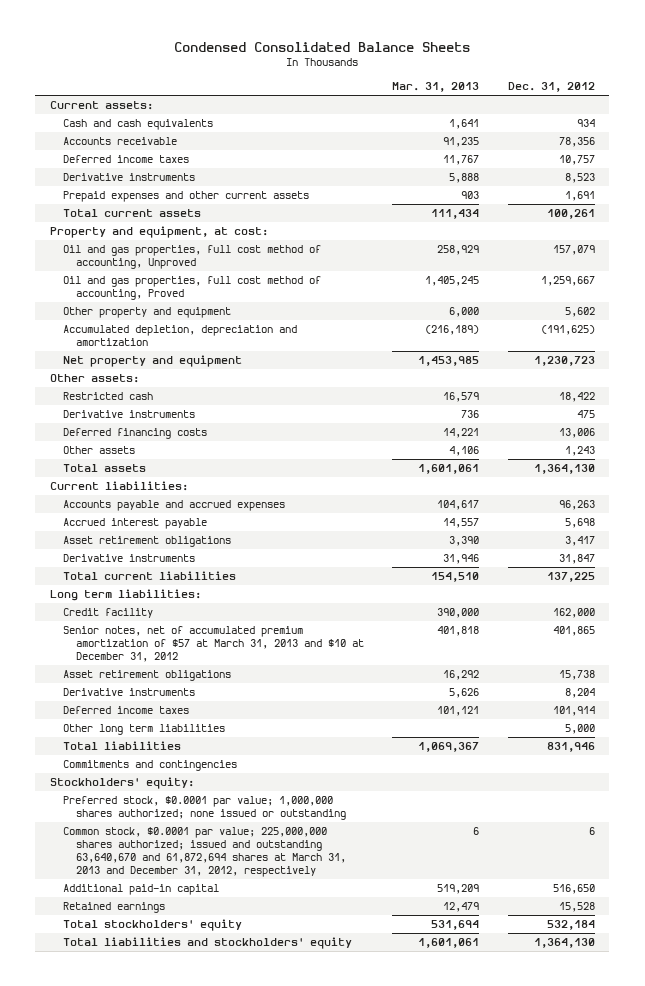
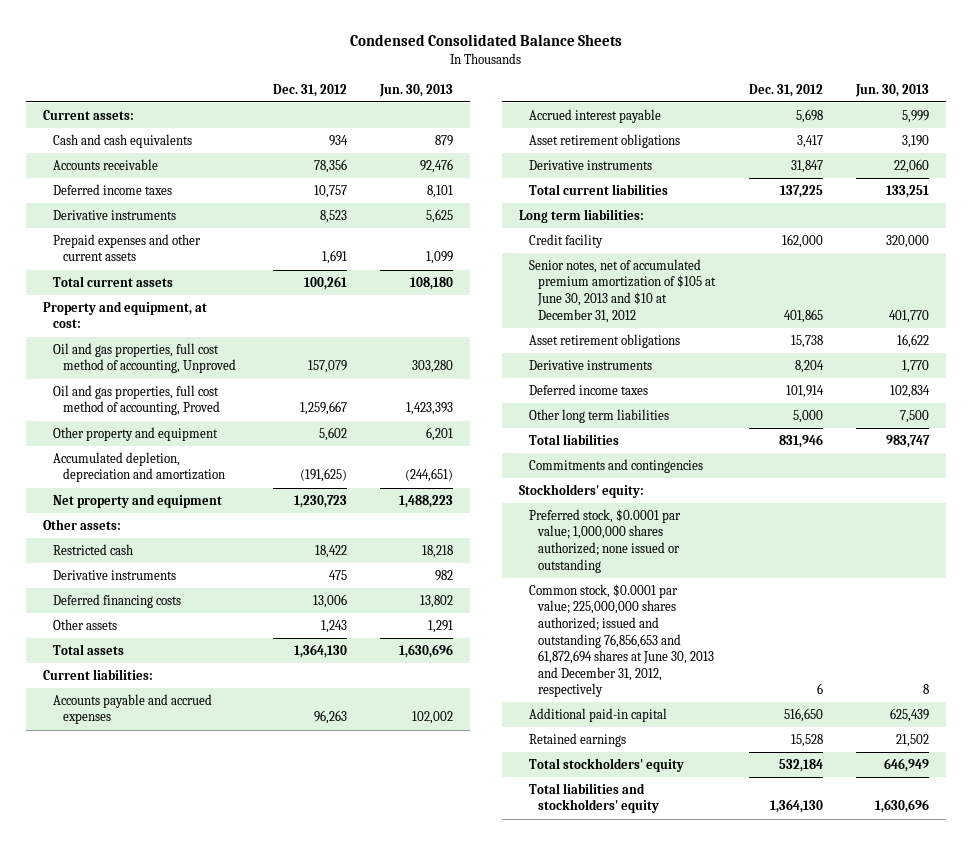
- | Mar. 31, 2013 | Dec. 31, 2012
+ | Dec. 31, 2012 | Jun. 30, 2013
- Senior notes, net of accumulated premium amortization of $57 at March 31, 2013 and $10 at December 31, 2012 | 401,818 | 401,865
+ Senior notes, net of accumulated premium amortization of $105 at June 30, 2013 and $10 at December 31, 2012 | 401,865 | 401,770
- Common stock, $0.0001 par value; 225,000,000 shares authorized; issued and outstanding 63,640,670 and 61,872,694 shares at March 31, 2013 and December 31, 2012, respectively | 6 | 6
+ Common stock, $0.0001 par value; 225,000,000 shares authorized; issued and outstanding 76,856,653 and 61,872,694 shares at June 30, 2013 and December 31, 2012, respectively | 6 | 8

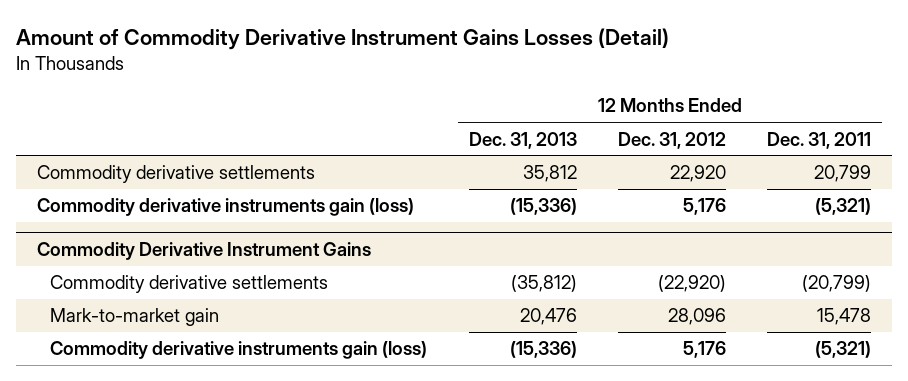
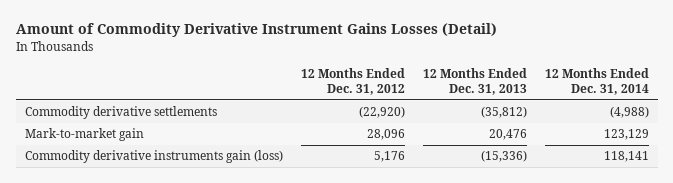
- | 12 Months Ended Dec. 31, 2013 | 12 Months Ended Dec. 31, 2012 | 12 Months Ended Dec. 31, 2011
+ | 12 Months Ended Dec. 31, 2012 | 12 Months Ended Dec. 31, 2013 | 12 Months Ended Dec. 31, 2014
- Commodity derivative settlements | 35,812 | 22,920 | 20,799
- Commodity derivative instruments gain (loss) | (15,336) | 5,176 | (5,321)
- Commodity Derivative Instrument Gains

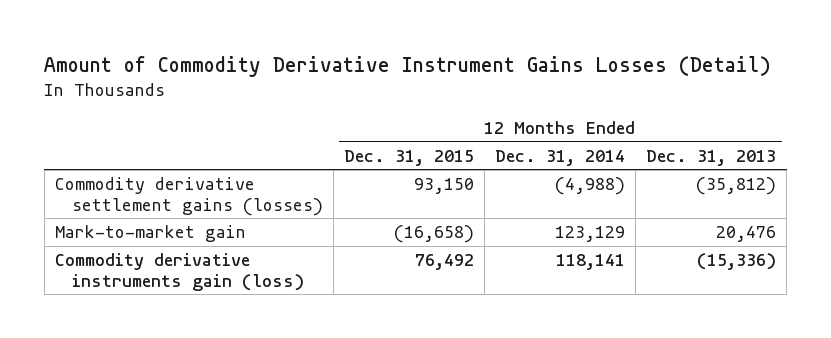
- | 12 Months Ended Dec. 31, 2012 | 12 Months Ended Dec. 31, 2013 | 12 Months Ended Dec. 31, 2014
+ | 12 Months Ended Dec. 31, 2015 | 12 Months Ended Dec. 31, 2014 | 12 Months Ended Dec. 31, 2013
- Commodity derivative settlements | (22,920) | (35,812) | (4,988)
+ Commodity derivative settlement gains (losses) | 93,150 | (4,988) | (35,812)

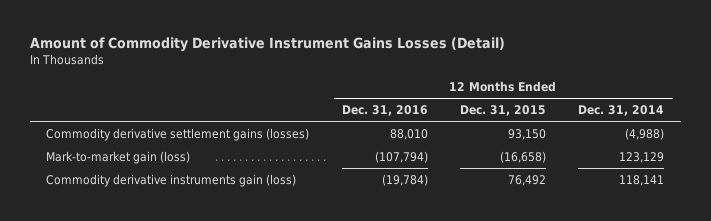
- | 12 Months Ended Dec. 31, 2015 | 12 Months Ended Dec. 31, 2014 | 12 Months Ended Dec. 31, 2013
+ | 12 Months Ended Dec. 31, 2016 | 12 Months Ended Dec. 31, 2015 | 12 Months Ended Dec. 31, 2014
- Mark-to-market gain | (16,658) | 123,129 | 20,476
+ Mark-to-market gain (loss) | (107,794) | (16,658) | 123,129

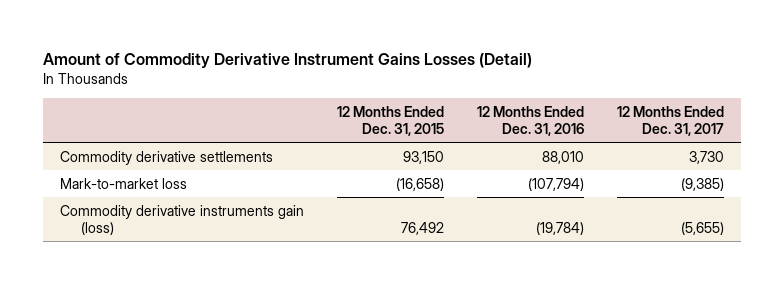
- | 12 Months Ended Dec. 31, 2016 | 12 Months Ended Dec. 31, 2015 | 12 Months Ended Dec. 31, 2014
+ | 12 Months Ended Dec. 31, 2015 | 12 Months Ended Dec. 31, 2016 | 12 Months Ended Dec. 31, 2017
- Commodity derivative settlement gains (losses) | 88,010 | 93,150 | (4,988)
- Mark-to-market gain (loss) | (107,794) | (16,658) | 123,129
+ Commodity derivative settlements | 93,150 | 88,010 | 3,730
+ Mark-to-market loss | (16,658) | (107,794) | (9,385)

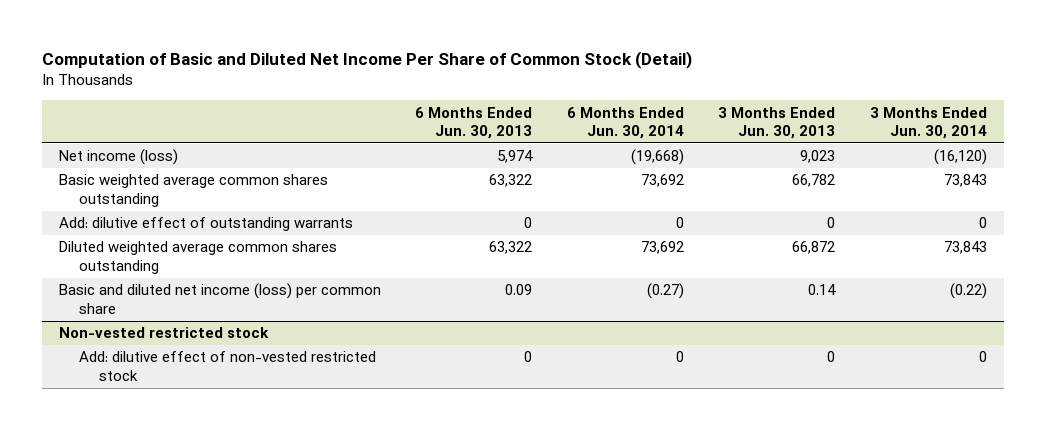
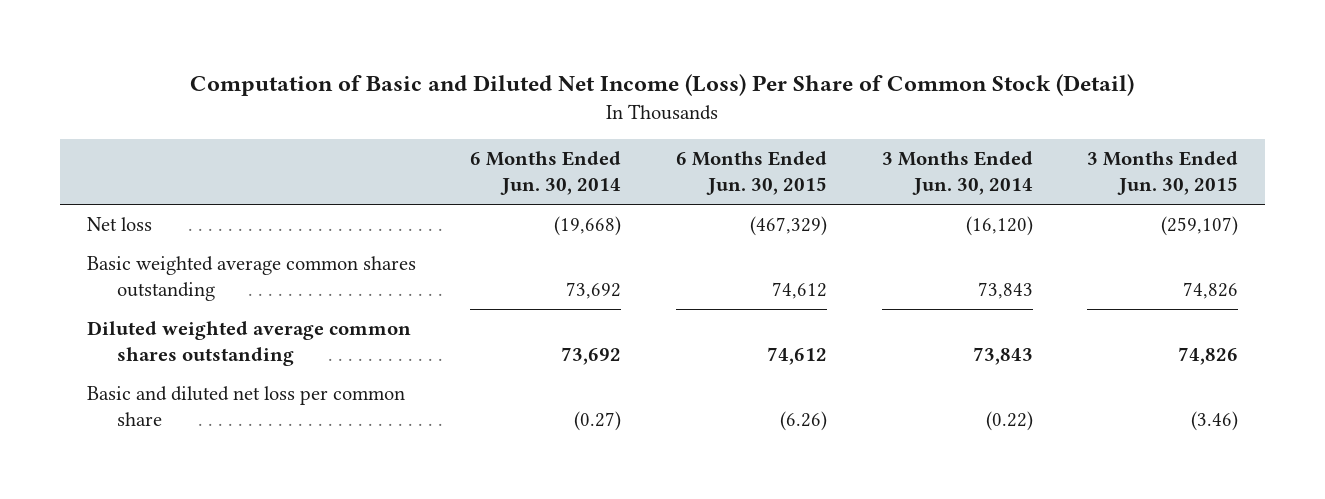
- Computation of Basic and Diluted Net Income Per Share of Common Stock (Detail)
+ Computation of Basic and Diluted Net Income (Loss) Per Share of Common Stock (Detail)
- | 6 Months Ended Jun. 30, 2013 | 6 Months Ended Jun. 30, 2014 | 3 Months Ended Jun. 30, 2013 | 3 Months Ended Jun. 30, 2014
+ | 6 Months Ended Jun. 30, 2014 | 6 Months Ended Jun. 30, 2015 | 3 Months Ended Jun. 30, 2014 | 3 Months Ended Jun. 30, 2015
- Net income (loss) | 5,974 | (19,668) | 9,023 | (16,120)
+ Net loss | (19,668) | (467,329) | (16,120) | (259,107)
- Add: dilutive effect of outstanding warrants | 0 | 0 | 0 | 0
- Basic and diluted net income (loss) per common share | 0.09 | (0.27) | 0.14 | (0.22)
- Non-vested restricted stock
- Add: dilutive effect of non-vested restricted stock | 0 | 0 | 0 | 0
+ Basic and diluted net loss per common share | (0.27) | (6.26) | (0.22) | (3.46)

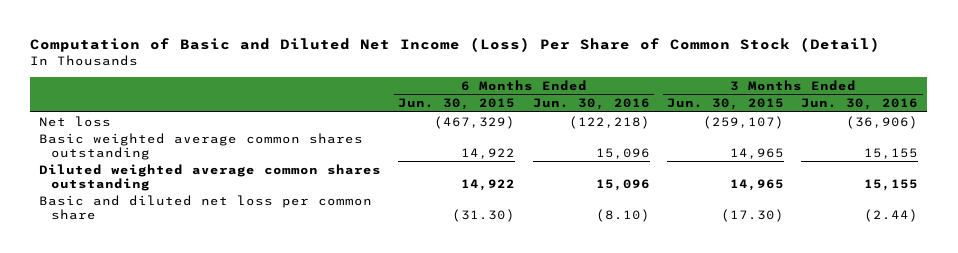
- | 6 Months Ended Jun. 30, 2014 | 6 Months Ended Jun. 30, 2015 | 3 Months Ended Jun. 30, 2014 | 3 Months Ended Jun. 30, 2015
+ | 6 Months Ended Jun. 30, 2015 | 6 Months Ended Jun. 30, 2016 | 3 Months Ended Jun. 30, 2015 | 3 Months Ended Jun. 30, 2016
- Basic weighted average common shares outstanding | 73,692 | 74,612 | 73,843 | 74,826
- Diluted weighted average common shares outstanding | 73,692 | 74,612 | 73,843 | 74,826
- Basic and diluted net loss per common share | (0.27) | (6.26) | (0.22) | (3.46)
+ Basic weighted average common shares outstanding | 14,922 | 15,096 | 14,965 | 15,155
+ Diluted weighted average common shares outstanding | 14,922 | 15,096 | 14,965 | 15,155
+ Basic and diluted net loss per common share | (31.30) | (8.10) | (17.30) | (2.44)

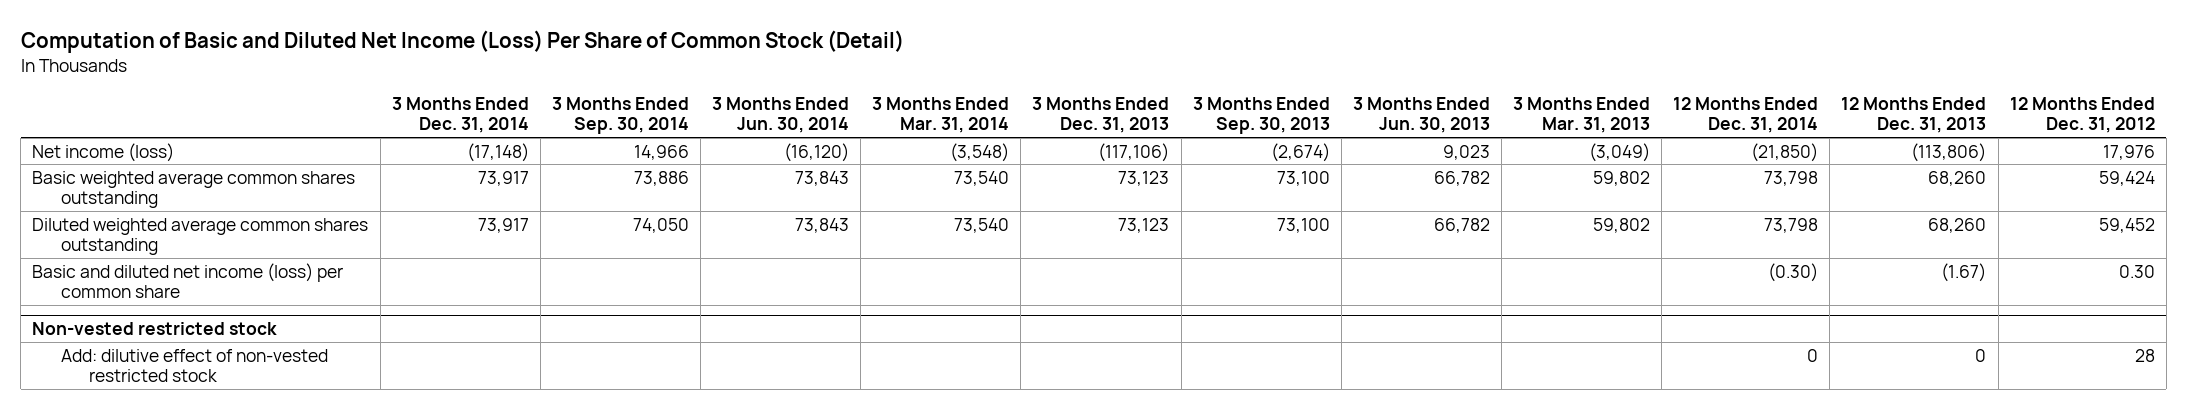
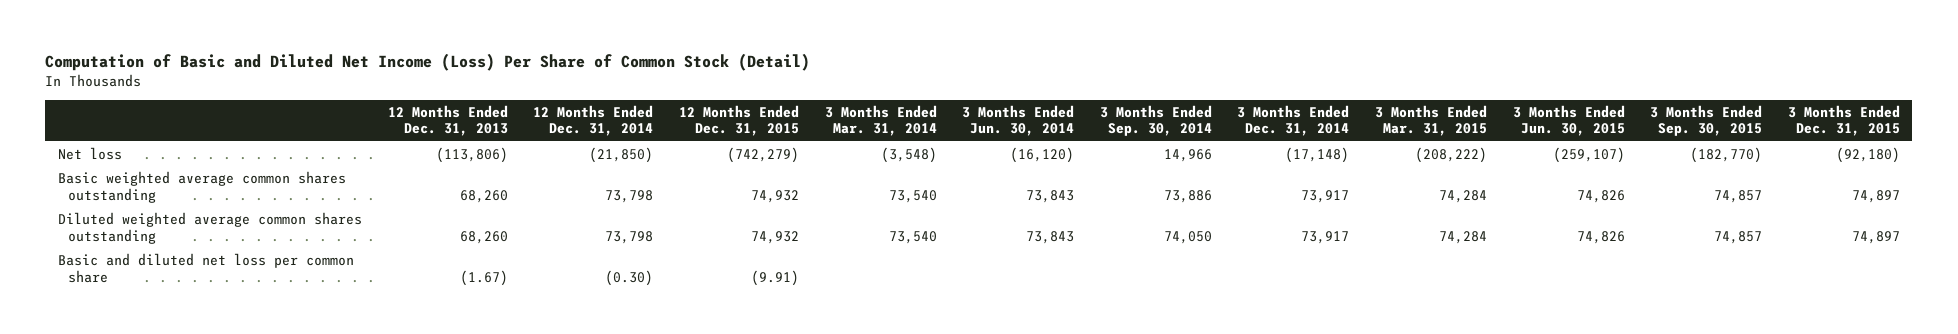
- | 3 Months Ended Dec. 31, 2014 | 3 Months Ended Sep. 30, 2014 | 3 Months Ended Jun. 30, 2014 | 3 Months Ended Mar. 31, 2014 | 3 Months Ended Dec. 31, 2013 | 3 Months Ended Sep. 30, 2013 | 3 Months Ended Jun. 30, 2013 | 3 Months Ended Mar. 31, 2013 | 12 Months Ended Dec. 31, 2014 | 12 Months Ended Dec. 31, 2013 | 12 Months Ended Dec. 31, 2012
+ | 12 Months Ended Dec. 31, 2013 | 12 Months Ended Dec. 31, 2014 | 12 Months Ended Dec. 31, 2015 | 3 Months Ended Mar. 31, 2014 | 3 Months Ended Jun. 30, 2014 | 3 Months Ended Sep. 30, 2014 | 3 Months Ended Dec. 31, 2014 | 3 Months Ended Mar. 31, 2015 | 3 Months Ended Jun. 30, 2015 | 3 Months Ended Sep. 30, 2015 | 3 Months Ended Dec. 31, 2015
- Net income (loss) | (17,148) | 14,966 | (16,120) | (3,548) | (117,106) | (2,674) | 9,023 | (3,049) | (21,850) | (113,806) | 17,976
+ Net loss | (113,806) | (21,850) | (742,279) | (3,548) | (16,120) | 14,966 | (17,148) | (208,222) | (259,107) | (182,770) | (92,180)
- Basic and diluted net income (loss) per common share | | | | | | | | | (0.30) | (1.67) | 0.30
- Non-vested restricted stock
- Add: dilutive effect of non-vested restricted stock | | | | | | | | | 0 | 0 | 28
+ Basic and diluted net loss per common share | (1.67) | (0.30) | (9.91) | | | | | | | |

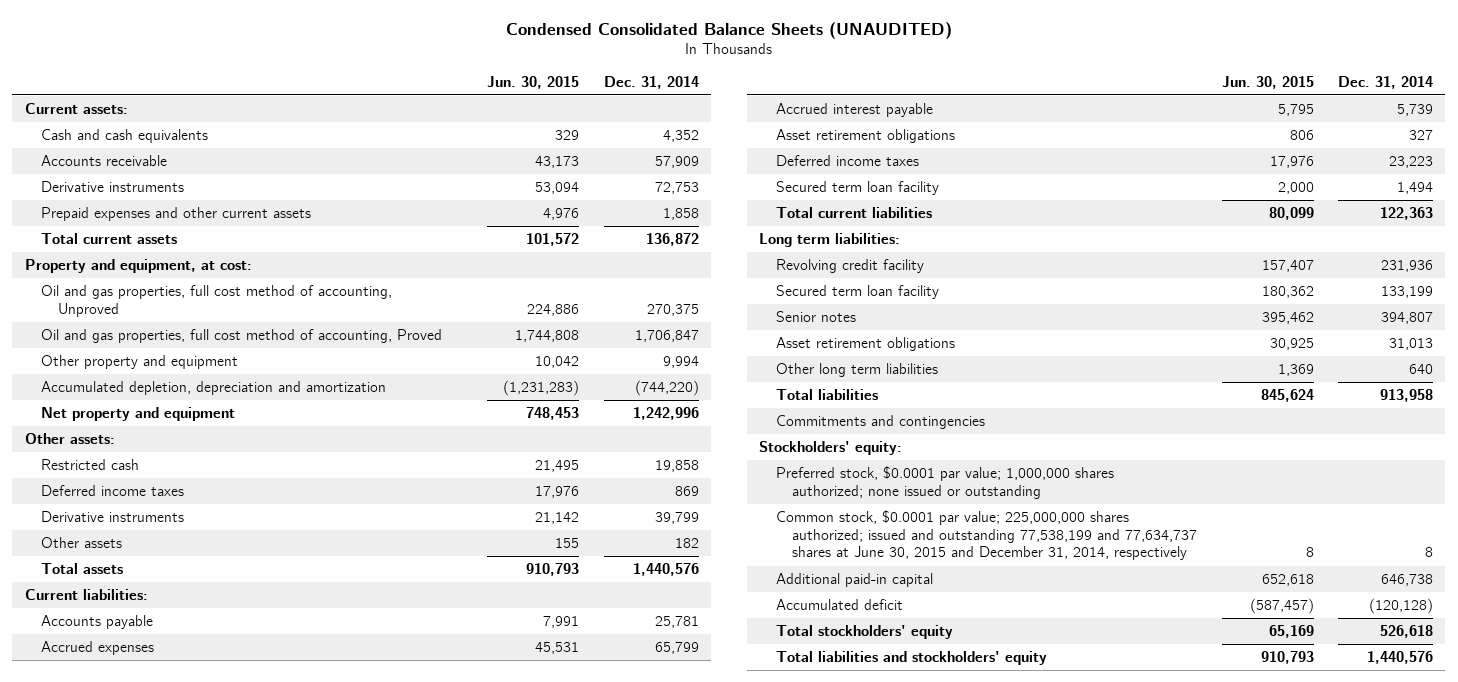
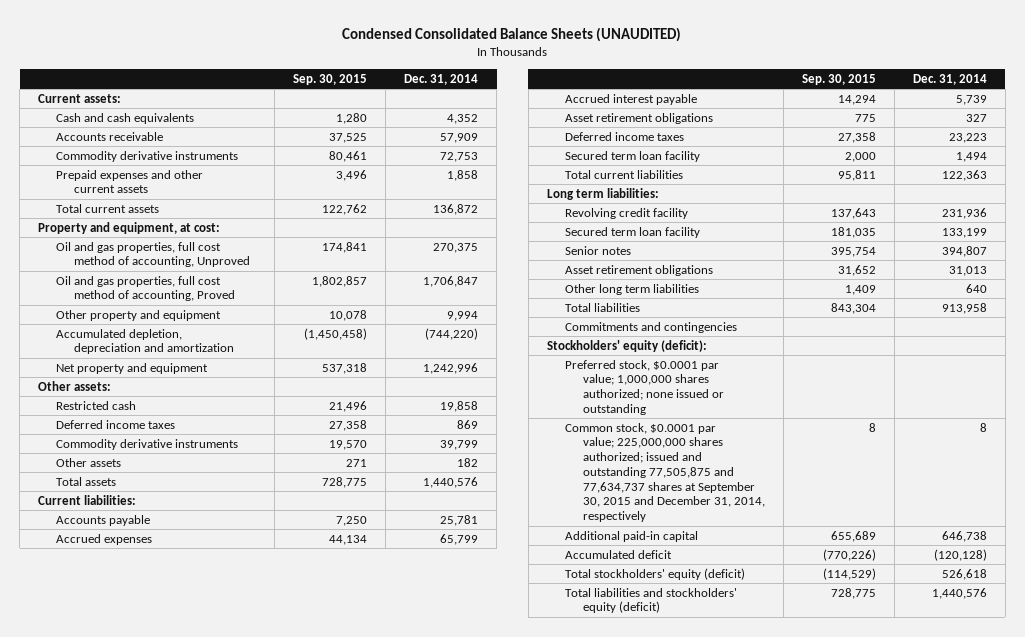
- | Jun. 30, 2015 | Dec. 31, 2014
+ | Sep. 30, 2015 | Dec. 31, 2014
- Derivative instruments | 53,094 | 72,753
+ Commodity derivative instruments | 80,461 | 72,753
- Derivative instruments | 21,142 | 39,799
+ Commodity derivative instruments | 19,570 | 39,799
- Stockholders' equity:
+ Stockholders' equity (deficit):
- Common stock, $0.0001 par value; 225,000,000 shares authorized; issued and outstanding 77,538,199 and 77,634,737 shares at June 30, 2015 and December 31, 2014, respectively | 8 | 8
+ Common stock, $0.0001 par value; 225,000,000 shares authorized; issued and outstanding 77,505,875 and 77,634,737 shares at September 30, 2015 and December 31, 2014, respectively | 8 | 8
- Total stockholders' equity | 65,169 | 526,618
- Total liabilities and stockholders' equity | 910,793 | 1,440,576
+ Total stockholders' equity (deficit) | (114,529) | 526,618
+ Total liabilities and stockholders' equity (deficit) | 728,775 | 1,440,576

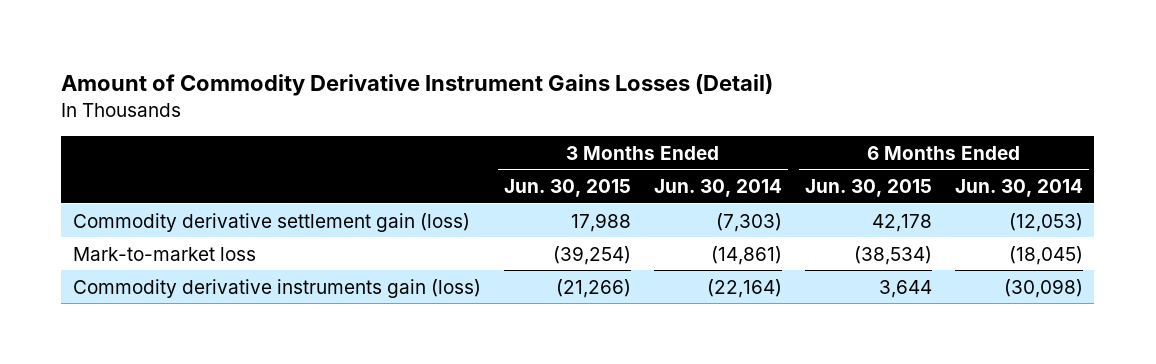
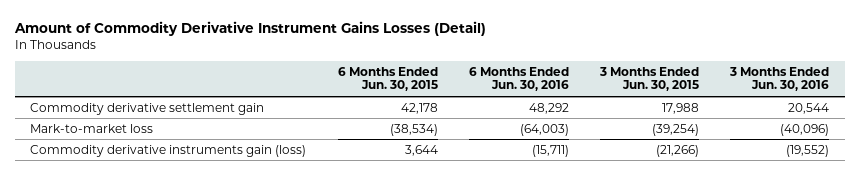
- | 3 Months Ended Jun. 30, 2015 | 3 Months Ended Jun. 30, 2014 | 6 Months Ended Jun. 30, 2015 | 6 Months Ended Jun. 30, 2014
+ | 6 Months Ended Jun. 30, 2015 | 6 Months Ended Jun. 30, 2016 | 3 Months Ended Jun. 30, 2015 | 3 Months Ended Jun. 30, 2016
- Commodity derivative settlement gain (loss) | 17,988 | (7,303) | 42,178 | (12,053)
+ Commodity derivative settlement gain | 42,178 | 48,292 | 17,988 | 20,544

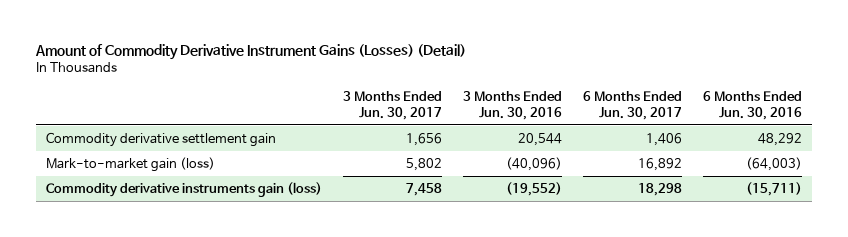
- Amount of Commodity Derivative Instrument Gains Losses (Detail)
+ Amount of Commodity Derivative Instrument Gains (Losses) (Detail)
- | 6 Months Ended Jun. 30, 2015 | 6 Months Ended Jun. 30, 2016 | 3 Months Ended Jun. 30, 2015 | 3 Months Ended Jun. 30, 2016
+ | 3 Months Ended Jun. 30, 2017 | 3 Months Ended Jun. 30, 2016 | 6 Months Ended Jun. 30, 2017 | 6 Months Ended Jun. 30, 2016
- Mark-to-market loss | (38,534) | (64,003) | (39,254) | (40,096)
+ Mark-to-market gain (loss) | 5,802 | (40,096) | 16,892 | (64,003)

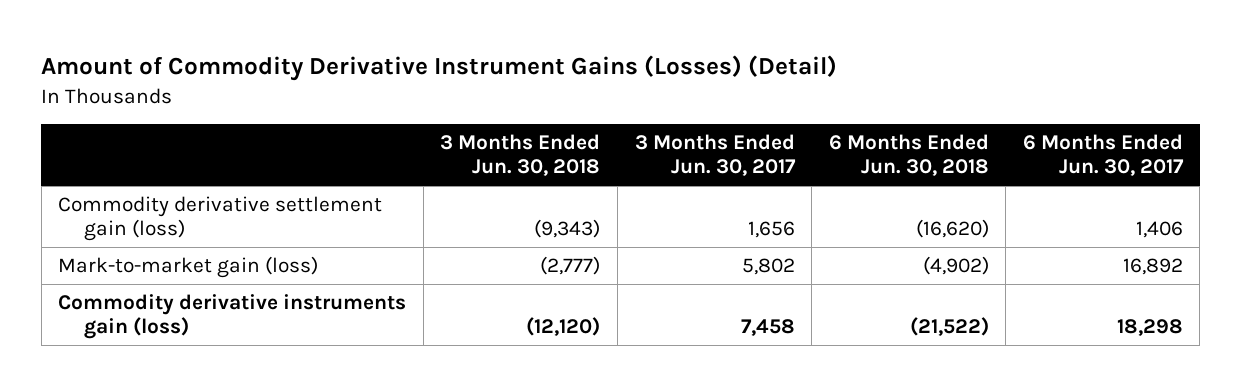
- | 3 Months Ended Jun. 30, 2017 | 3 Months Ended Jun. 30, 2016 | 6 Months Ended Jun. 30, 2017 | 6 Months Ended Jun. 30, 2016
+ | 3 Months Ended Jun. 30, 2018 | 3 Months Ended Jun. 30, 2017 | 6 Months Ended Jun. 30, 2018 | 6 Months Ended Jun. 30, 2017
- Commodity derivative settlement gain | 1,656 | 20,544 | 1,406 | 48,292
+ Commodity derivative settlement gain (loss) | (9,343) | 1,656 | (16,620) | 1,406

